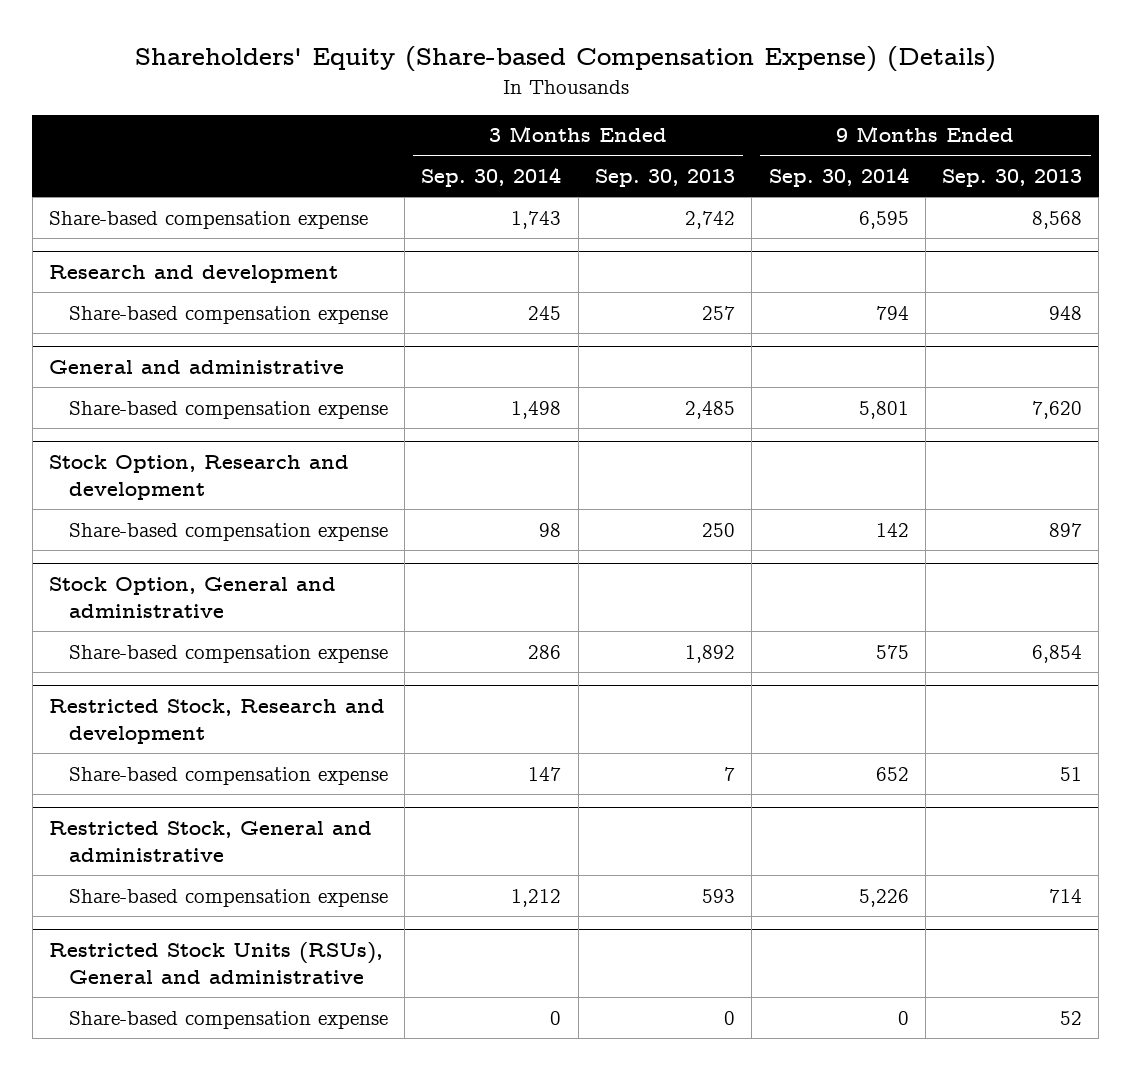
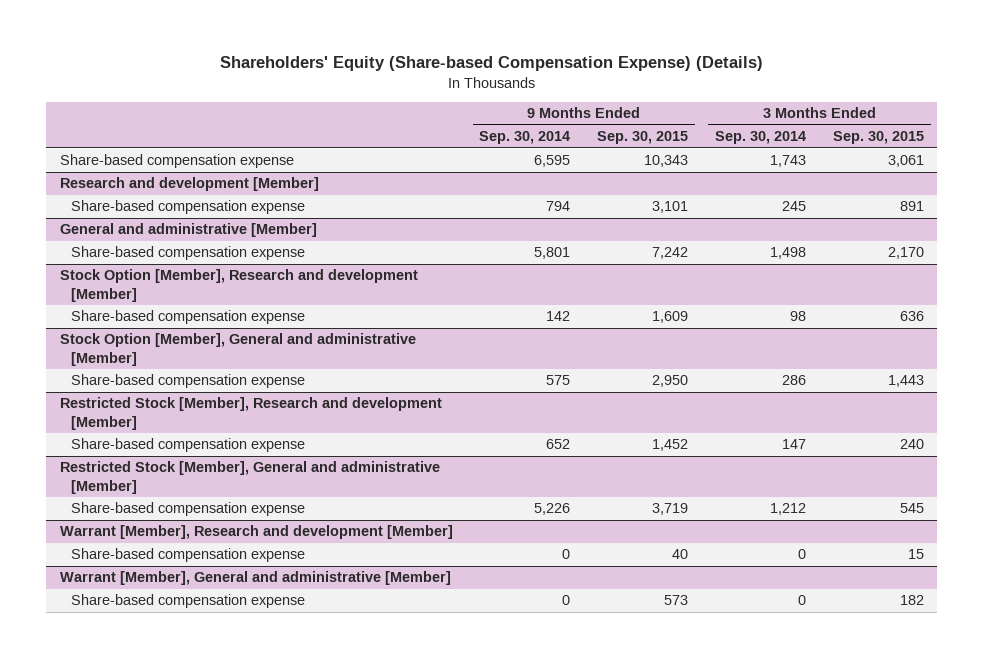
- | 3 Months Ended Sep. 30, 2014 | 3 Months Ended Sep. 30, 2013 | 9 Months Ended Sep. 30, 2014 | 9 Months Ended Sep. 30, 2013
+ | 9 Months Ended Sep. 30, 2014 | 9 Months Ended Sep. 30, 2015 | 3 Months Ended Sep. 30, 2014 | 3 Months Ended Sep. 30, 2015
- Research and development
+ Research and development [Member]
- General and administrative
+ General and administrative [Member]
- Stock Option, Research and development
+ Stock Option [Member], Research and development [Member]
- Stock Option, General and administrative
+ Stock Option [Member], General and administrative [Member]
- Restricted Stock, Research and development
+ Restricted Stock [Member], Research and development [Member]
- Restricted Stock, General and administrative
+ Restricted Stock [Member], General and administrative [Member]
- Restricted Stock Units (RSUs), General and administrative
+ Warrant [Member], Research and development [Member]
+ Warrant [Member], General and administrative [Member]
+ Share-based compensation expense | 0 | 573 | 0 | 182

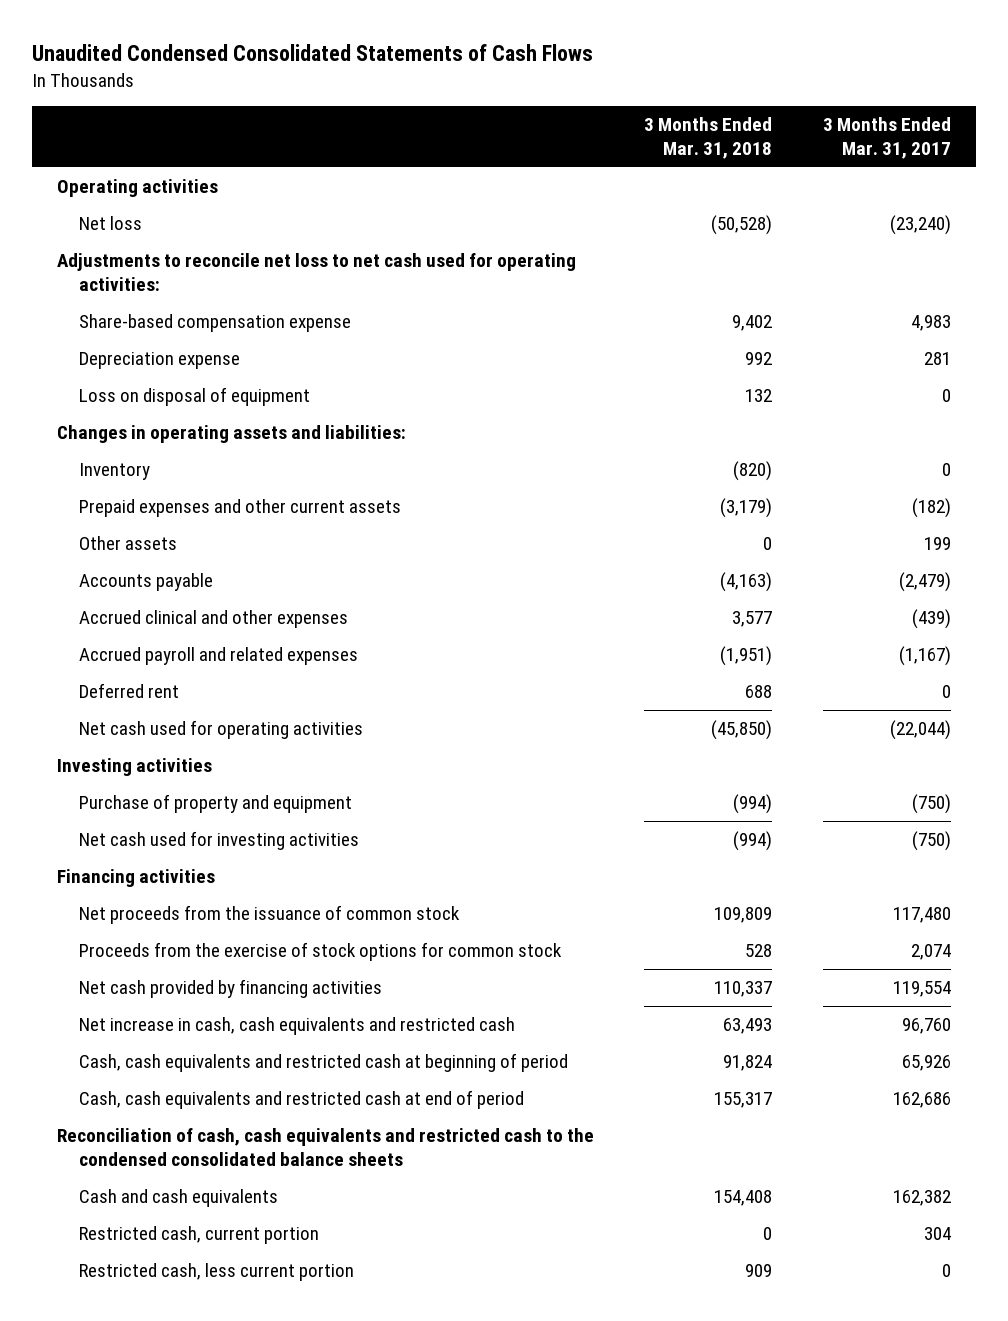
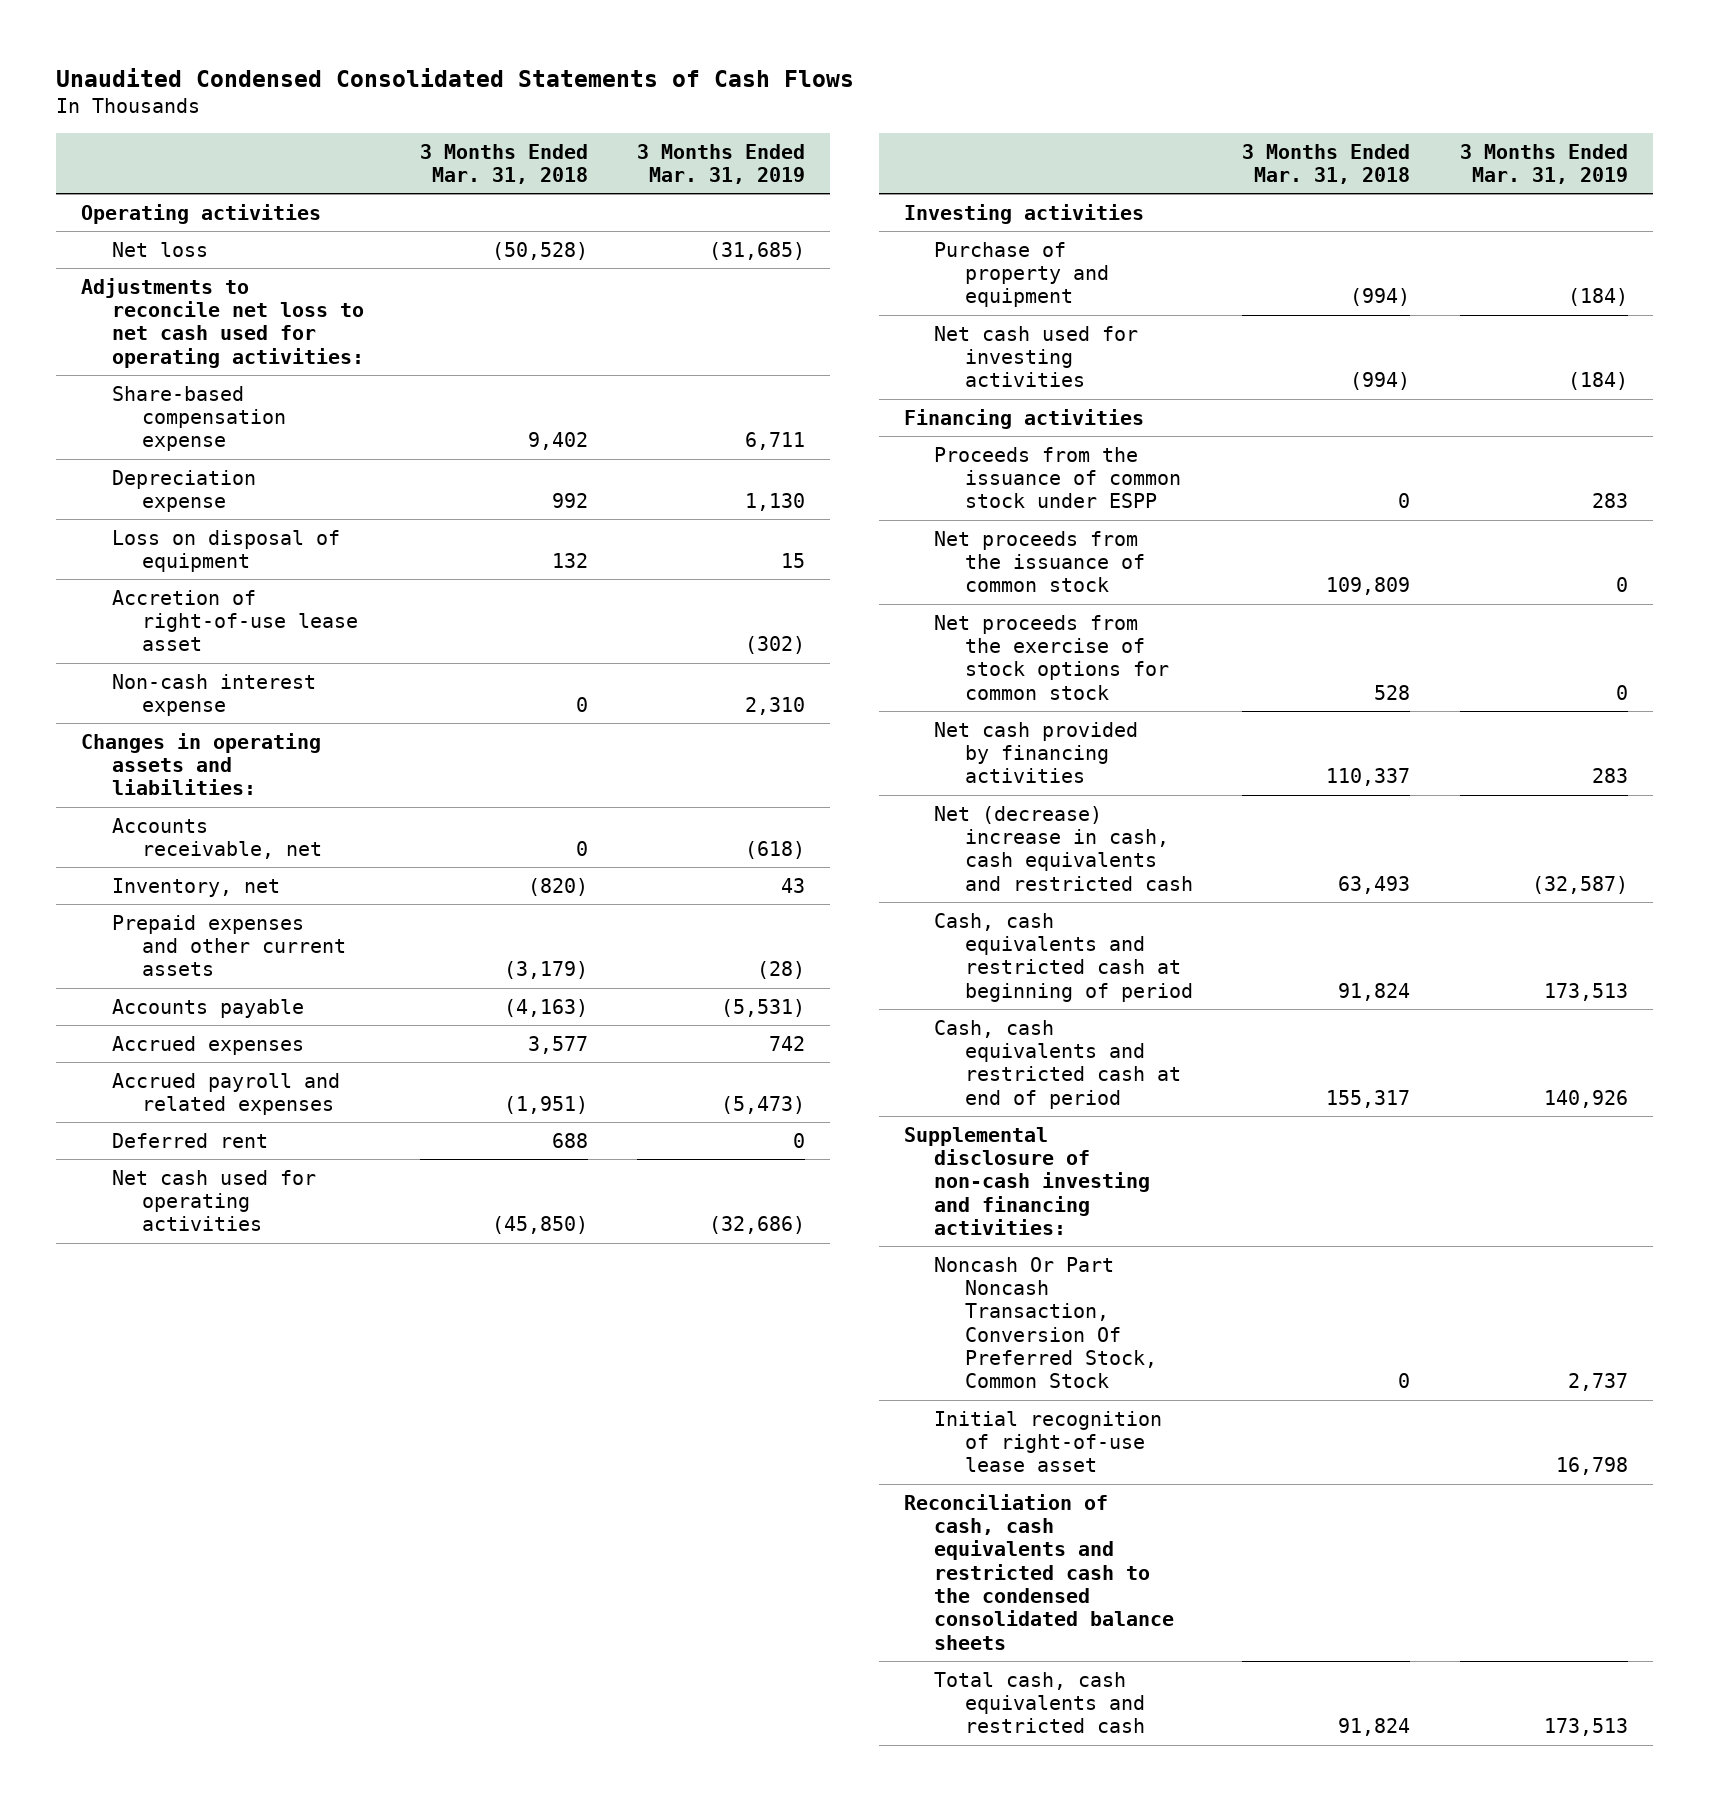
- | 3 Months Ended Mar. 31, 2018 | 3 Months Ended Mar. 31, 2017
+ | 3 Months Ended Mar. 31, 2018 | 3 Months Ended Mar. 31, 2019
+ Accretion of right-of-use lease asset | | (302)
+ Non-cash interest expense | 0 | 2,310
- Inventory | (820) | 0
+ Accounts receivable, net | 0 | (618)
+ Inventory, net | (820) | 43
- Other assets | 0 | 199
- Accrued clinical and other expenses | 3,577 | (439)
+ Accrued expenses | 3,577 | 742
+ Proceeds from the issuance of common stock under ESPP | 0 | 283
- Proceeds from the exercise of stock options for common stock | 528 | 2,074
+ Net proceeds from the exercise of stock options for common stock | 528 | 0
- Net increase in cash, cash equivalents and restricted cash | 63,493 | 96,760
+ Net (decrease) increase in cash, cash equivalents and restricted cash | 63,493 | (32,587)
+ Supplemental disclosure of non-cash investing and financing activities:
+ Noncash Or Part Noncash Transaction, Conversion Of Preferred Stock, Common Stock | 0 | 2,737
+ Initial recognition of right-of-use lease asset | | 16,798
- Cash and cash equivalents | 154,408 | 162,382
- Restricted cash, current portion | 0 | 304
- Restricted cash, less current portion | 909 | 0
+ Total cash, cash equivalents and restricted cash | 91,824 | 173,513

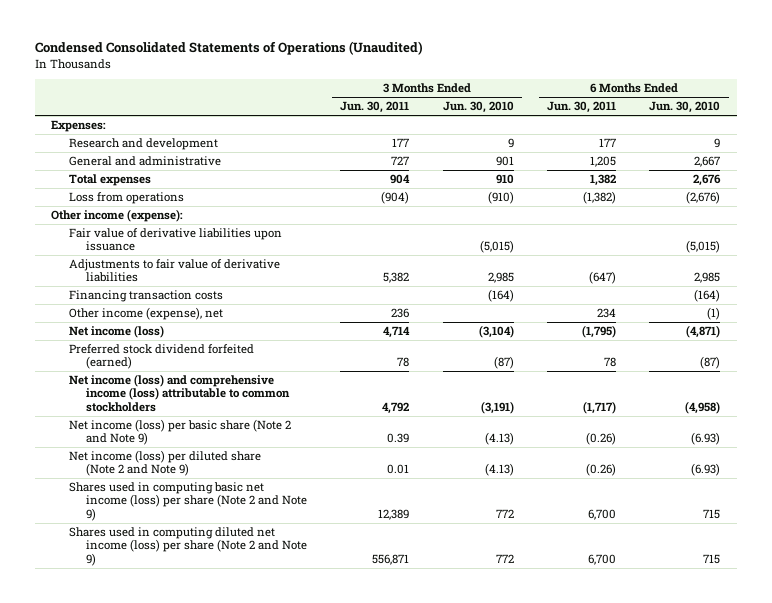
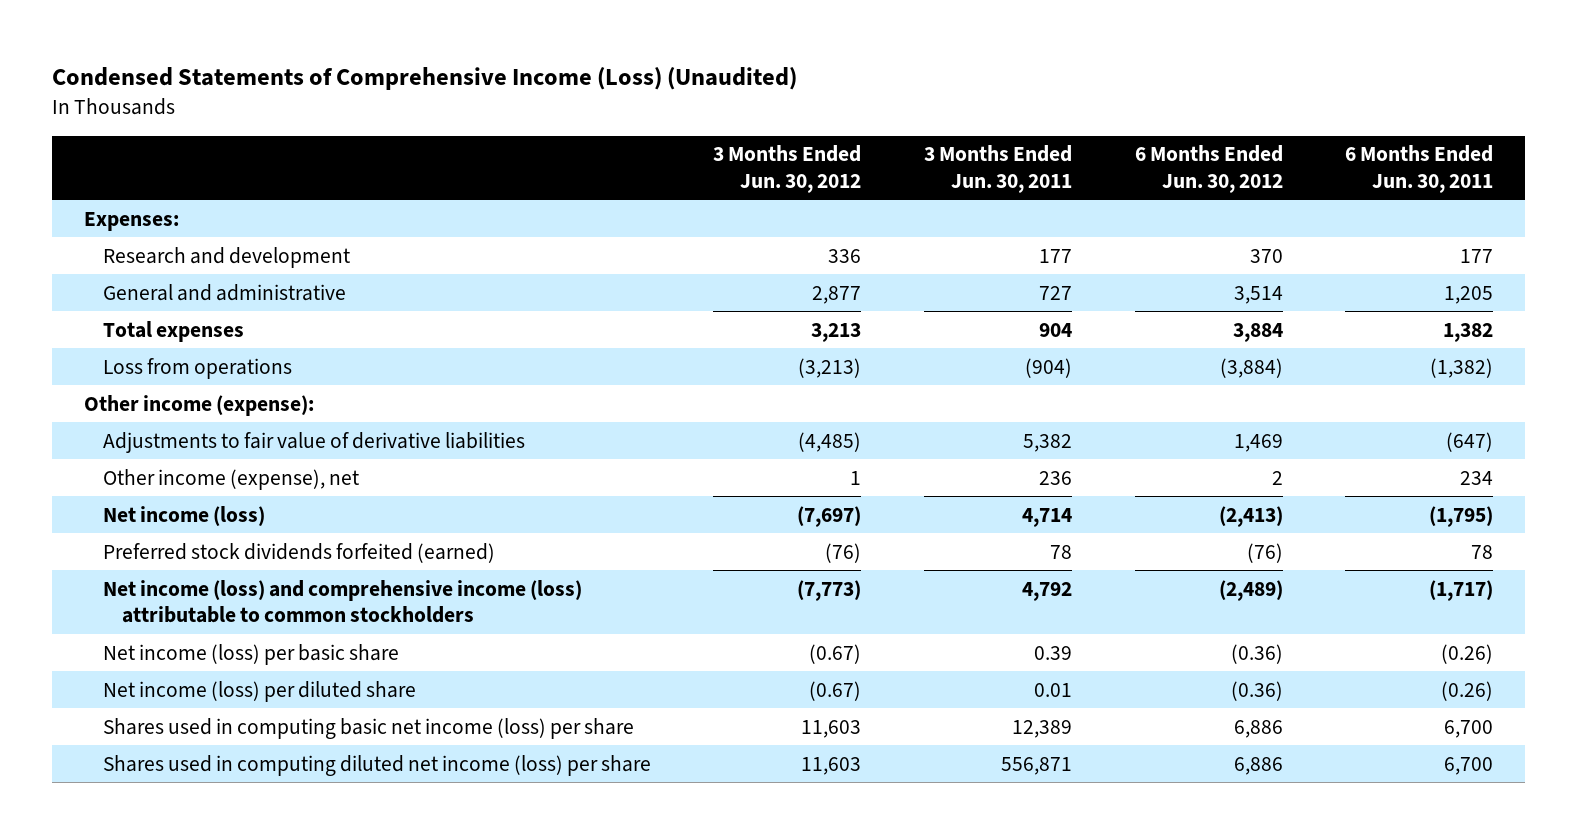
- Condensed Consolidated Statements of Operations (Unaudited)
+ Condensed Statements of Comprehensive Income (Loss) (Unaudited)
- | 3 Months Ended Jun. 30, 2011 | 3 Months Ended Jun. 30, 2010 | 6 Months Ended Jun. 30, 2011 | 6 Months Ended Jun. 30, 2010
+ | 3 Months Ended Jun. 30, 2012 | 3 Months Ended Jun. 30, 2011 | 6 Months Ended Jun. 30, 2012 | 6 Months Ended Jun. 30, 2011
- Fair value of derivative liabilities upon issuance | | (5,015) | | (5,015)
- Financing transaction costs | | (164) | | (164)
- Preferred stock dividend forfeited (earned) | 78 | (87) | 78 | (87)
+ Preferred stock dividends forfeited (earned) | (76) | 78 | (76) | 78
- Net income (loss) per basic share (Note 2 and Note 9) | 0.39 | (4.13) | (0.26) | (6.93)
- Net income (loss) per diluted share (Note 2 and Note 9) | 0.01 | (4.13) | (0.26) | (6.93)
- Shares used in computing basic net income (loss) per share (Note 2 and Note 9) | 12,389 | 772 | 6,700 | 715
- Shares used in computing diluted net income (loss) per share (Note 2 and Note 9) | 556,871 | 772 | 6,700 | 715
+ Net income (loss) per basic share | (0.67) | 0.39 | (0.36) | (0.26)
+ Net income (loss) per diluted share | (0.67) | 0.01 | (0.36) | (0.26)
+ Shares used in computing basic net income (loss) per share | 11,603 | 12,389 | 6,886 | 6,700
+ Shares used in computing diluted net income (loss) per share | 11,603 | 556,871 | 6,886 | 6,700

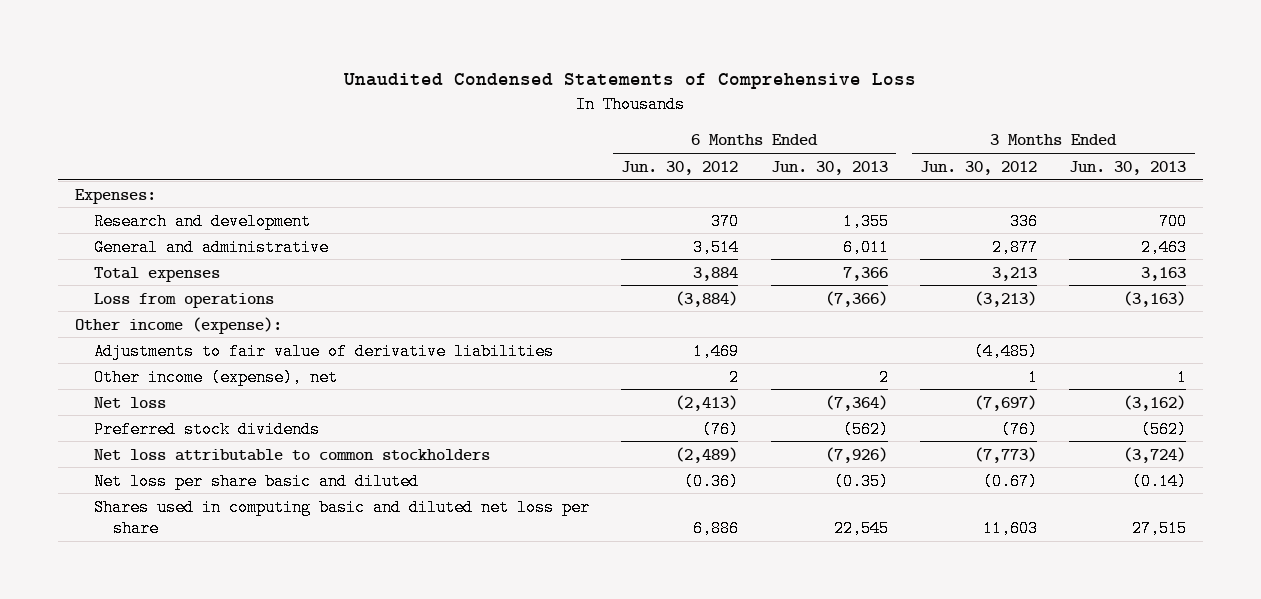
- Condensed Statements of Comprehensive Income (Loss) (Unaudited)
+ Unaudited Condensed Statements of Comprehensive Loss
- | 3 Months Ended Jun. 30, 2012 | 3 Months Ended Jun. 30, 2011 | 6 Months Ended Jun. 30, 2012 | 6 Months Ended Jun. 30, 2011
+ | 6 Months Ended Jun. 30, 2012 | 6 Months Ended Jun. 30, 2013 | 3 Months Ended Jun. 30, 2012 | 3 Months Ended Jun. 30, 2013
- Net income (loss) | (7,697) | 4,714 | (2,413) | (1,795)
- Preferred stock dividends forfeited (earned) | (76) | 78 | (76) | 78
- Net income (loss) and comprehensive income (loss) attributable to common stockholders | (7,773) | 4,792 | (2,489) | (1,717)
- Net income (loss) per basic share | (0.67) | 0.39 | (0.36) | (0.26)
- Net income (loss) per diluted share | (0.67) | 0.01 | (0.36) | (0.26)
- Shares used in computing basic net income (loss) per share | 11,603 | 12,389 | 6,886 | 6,700
- Shares used in computing diluted net income (loss) per share | 11,603 | 556,871 | 6,886 | 6,700
+ Net loss | (2,413) | (7,364) | (7,697) | (3,162)
+ Preferred stock dividends | (76) | (562) | (76) | (562)
+ Net loss attributable to common stockholders | (2,489) | (7,926) | (7,773) | (3,724)
+ Net loss per share basic and diluted | (0.36) | (0.35) | (0.67) | (0.14)
+ Shares used in computing basic and diluted net loss per share | 6,886 | 22,545 | 11,603 | 27,515

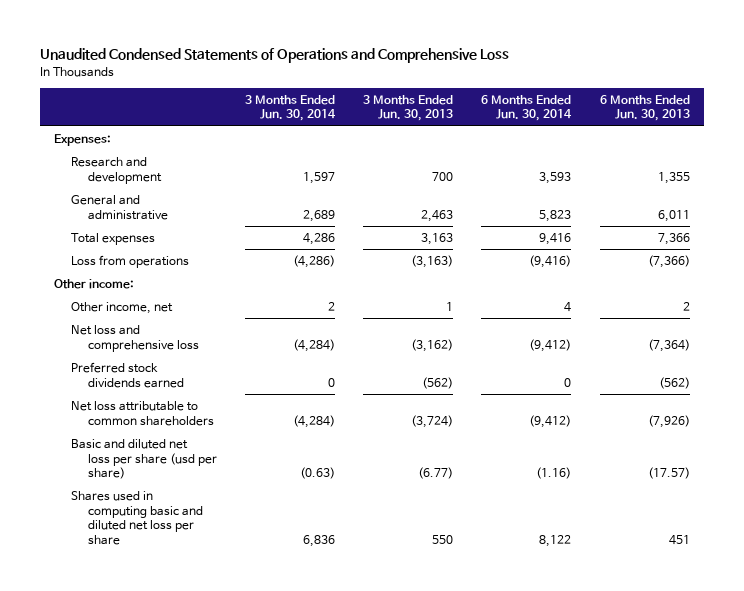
- Unaudited Condensed Statements of Comprehensive Loss
+ Unaudited Condensed Statements of Operations and Comprehensive Loss
- | 6 Months Ended Jun. 30, 2012 | 6 Months Ended Jun. 30, 2013 | 3 Months Ended Jun. 30, 2012 | 3 Months Ended Jun. 30, 2013
+ | 3 Months Ended Jun. 30, 2014 | 3 Months Ended Jun. 30, 2013 | 6 Months Ended Jun. 30, 2014 | 6 Months Ended Jun. 30, 2013
- Other income (expense):
- Adjustments to fair value of derivative liabilities | 1,469 | | (4,485) |
- Other income (expense), net | 2 | 2 | 1 | 1
- Net loss | (2,413) | (7,364) | (7,697) | (3,162)
- Preferred stock dividends | (76) | (562) | (76) | (562)
- Net loss attributable to common stockholders | (2,489) | (7,926) | (7,773) | (3,724)
- Net loss per share basic and diluted | (0.36) | (0.35) | (0.67) | (0.14)
- Shares used in computing basic and diluted net loss per share | 6,886 | 22,545 | 11,603 | 27,515
+ Other income:
+ Other income, net | 2 | 1 | 4 | 2
+ Net loss and comprehensive loss | (4,284) | (3,162) | (9,412) | (7,364)
+ Preferred stock dividends earned | 0 | (562) | 0 | (562)
+ Net loss attributable to common shareholders | (4,284) | (3,724) | (9,412) | (7,926)
+ Basic and diluted net loss per share (usd per share) | (0.63) | (6.77) | (1.16) | (17.57)
+ Shares used in computing basic and diluted net loss per share | 6,836 | 550 | 8,122 | 451

